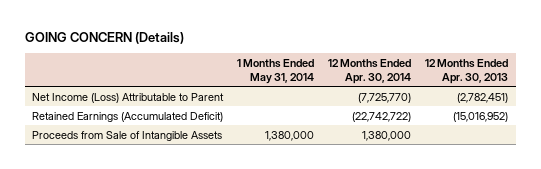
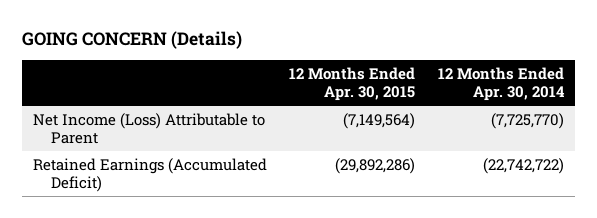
- | 1 Months Ended May 31, 2014 | 12 Months Ended Apr. 30, 2014 | 12 Months Ended Apr. 30, 2013
+ | 12 Months Ended Apr. 30, 2015 | 12 Months Ended Apr. 30, 2014
- Proceeds from Sale of Intangible Assets | 1,380,000 | 1,380,000 |

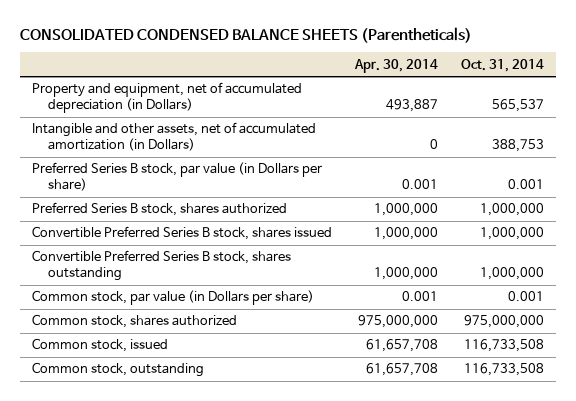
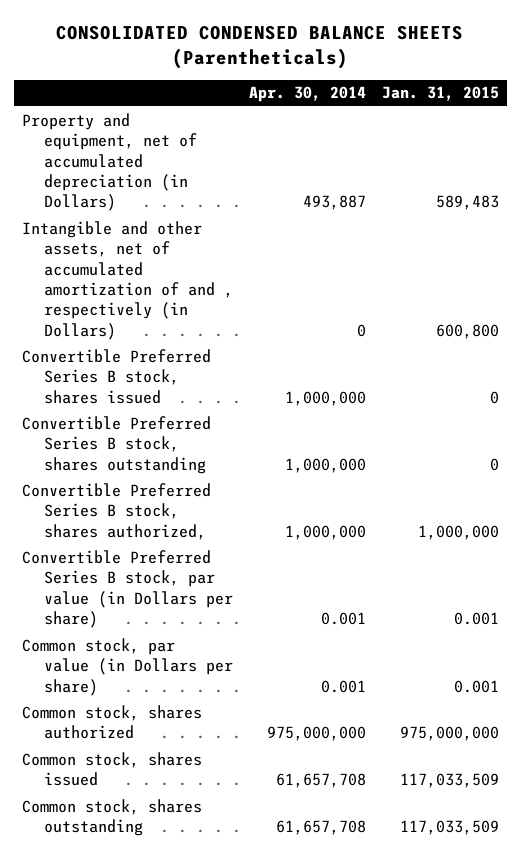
- | Apr. 30, 2014 | Oct. 31, 2014
+ | Apr. 30, 2014 | Jan. 31, 2015
- Intangible and other assets, net of accumulated amortization (in Dollars) | 0 | 388,753
- Preferred Series B stock, par value (in Dollars per share) | 0.001 | 0.001
- Preferred Series B stock, shares authorized | 1,000,000 | 1,000,000
+ Intangible and other assets, net of accumulated amortization of and , respectively (in Dollars) | 0 | 600,800
+ Convertible Preferred Series B stock, shares authorized, | 1,000,000 | 1,000,000
+ Convertible Preferred Series B stock, par value (in Dollars per share) | 0.001 | 0.001
- Common stock, issued | 61,657,708 | 116,733,508
- Common stock, outstanding | 61,657,708 | 116,733,508
+ Common stock, shares issued | 61,657,708 | 117,033,509
+ Common stock, shares outstanding | 61,657,708 | 117,033,509

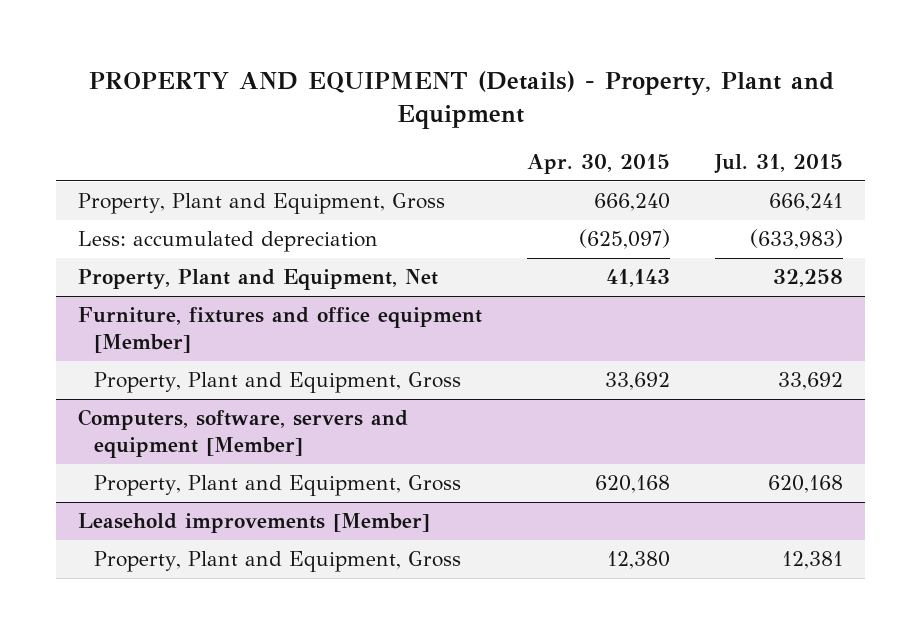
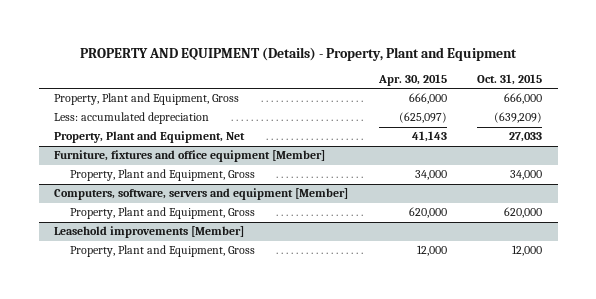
- | Apr. 30, 2015 | Jul. 31, 2015
+ | Apr. 30, 2015 | Oct. 31, 2015
- Property, Plant and Equipment, Gross | 666,240 | 666,241
+ Property, Plant and Equipment, Gross | 666,000 | 666,000
@ Furniture, fixtures and office equipment [Member]
- Property, Plant and Equipment, Gross | 33,692 | 33,692
+ Property, Plant and Equipment, Gross | 34,000 | 34,000
@ Computers, software, servers and equipment [Member]
- Property, Plant and Equipment, Gross | 620,168 | 620,168
+ Property, Plant and Equipment, Gross | 620,000 | 620,000
@ Leasehold improvements [Member]
- Property, Plant and Equipment, Gross | 12,380 | 12,381
+ Property, Plant and Equipment, Gross | 12,000 | 12,000

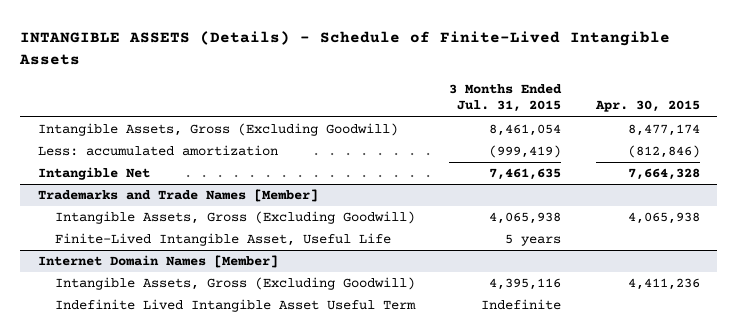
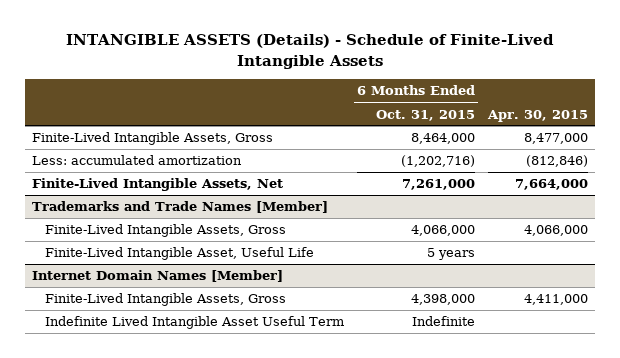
- | 3 Months Ended Jul. 31, 2015 | Apr. 30, 2015
+ | 6 Months Ended Oct. 31, 2015 | Apr. 30, 2015
- Intangible Assets, Gross (Excluding Goodwill) | 8,461,054 | 8,477,174
+ Finite-Lived Intangible Assets, Gross | 8,464,000 | 8,477,000
- Intangible Net | 7,461,635 | 7,664,328
+ Finite-Lived Intangible Assets, Net | 7,261,000 | 7,664,000
@ Trademarks and Trade Names [Member]
- Intangible Assets, Gross (Excluding Goodwill) | 4,065,938 | 4,065,938
+ Finite-Lived Intangible Assets, Gross | 4,066,000 | 4,066,000
@ Internet Domain Names [Member]
- Intangible Assets, Gross (Excluding Goodwill) | 4,395,116 | 4,411,236
+ Finite-Lived Intangible Assets, Gross | 4,398,000 | 4,411,000

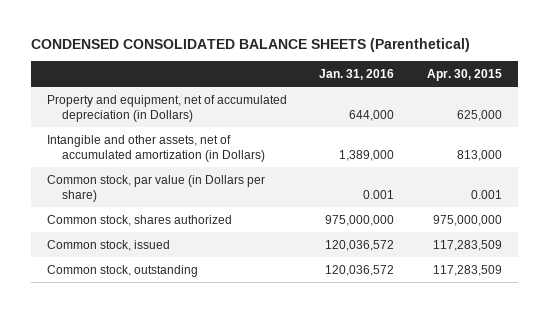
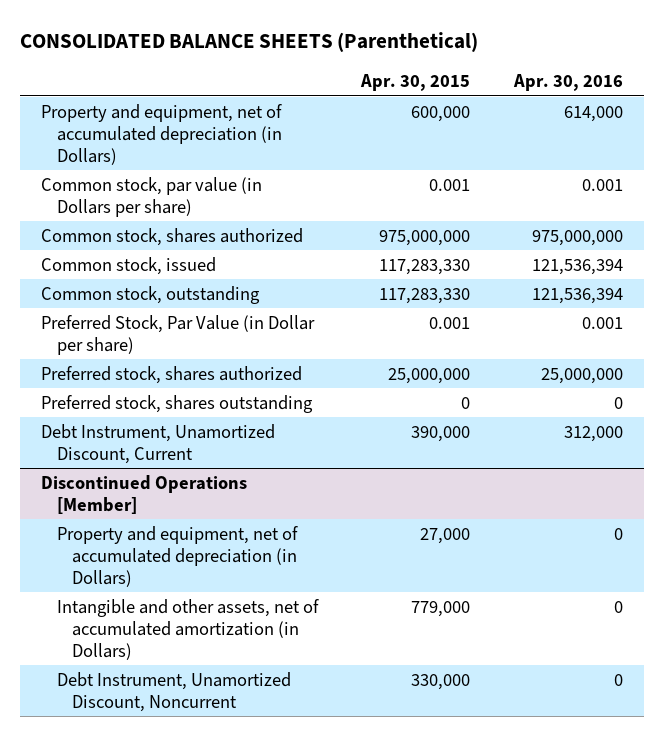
- CONDENSED CONSOLIDATED BALANCE SHEETS (Parenthetical)
+ CONSOLIDATED BALANCE SHEETS (Parenthetical)
- | Jan. 31, 2016 | Apr. 30, 2015
+ | Apr. 30, 2015 | Apr. 30, 2016
- Property and equipment, net of accumulated depreciation (in Dollars) | 644,000 | 625,000
- Intangible and other assets, net of accumulated amortization (in Dollars) | 1,389,000 | 813,000
+ Property and equipment, net of accumulated depreciation (in Dollars) | 600,000 | 614,000
- Common stock, issued | 120,036,572 | 117,283,509
- Common stock, outstanding | 120,036,572 | 117,283,509
+ Common stock, issued | 117,283,330 | 121,536,394
+ Common stock, outstanding | 117,283,330 | 121,536,394
+ Preferred Stock, Par Value (in Dollar per share) | 0.001 | 0.001
+ Preferred stock, shares authorized | 25,000,000 | 25,000,000
+ Preferred stock, shares outstanding | 0 | 0
+ Debt Instrument, Unamortized Discount, Current | 390,000 | 312,000
+ Discontinued Operations [Member]
+ Property and equipment, net of accumulated depreciation (in Dollars) | 27,000 | 0
+ Intangible and other assets, net of accumulated amortization (in Dollars) | 779,000 | 0
+ Debt Instrument, Unamortized Discount, Noncurrent | 330,000 | 0

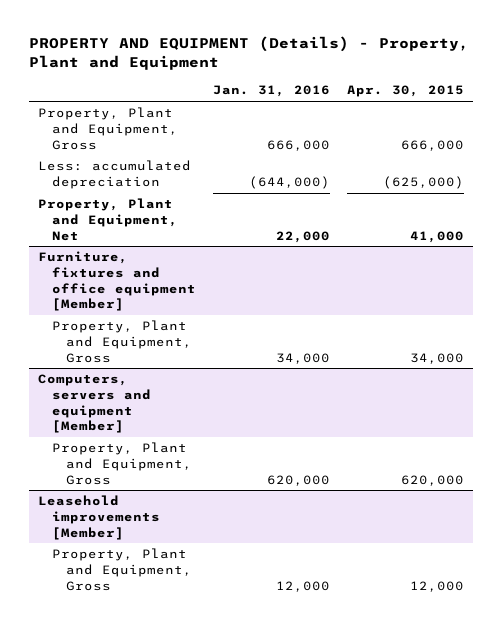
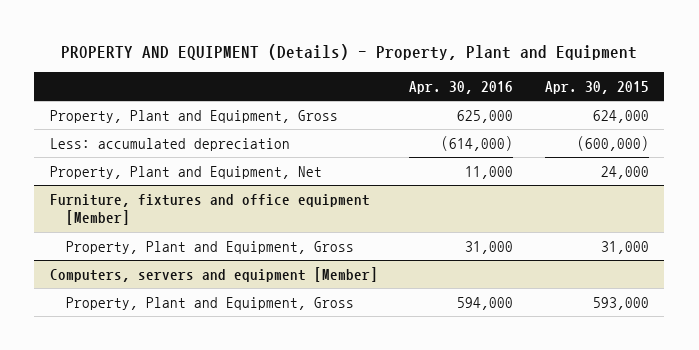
- | Jan. 31, 2016 | Apr. 30, 2015
+ | Apr. 30, 2016 | Apr. 30, 2015
- Property, Plant and Equipment, Gross | 666,000 | 666,000
- Less: accumulated depreciation | (644,000) | (625,000)
- Property, Plant and Equipment, Net | 22,000 | 41,000
+ Property, Plant and Equipment, Gross | 625,000 | 624,000
+ Less: accumulated depreciation | (614,000) | (600,000)
+ Property, Plant and Equipment, Net | 11,000 | 24,000
@ Furniture, fixtures and office equipment [Member]
- Property, Plant and Equipment, Gross | 34,000 | 34,000
+ Property, Plant and Equipment, Gross | 31,000 | 31,000
@ Computers, servers and equipment [Member]
- Property, Plant and Equipment, Gross | 620,000 | 620,000
- Leasehold improvements [Member]
- Property, Plant and Equipment, Gross | 12,000 | 12,000
@ Computers, servers and equipment [Member]
+ Property, Plant and Equipment, Gross | 594,000 | 593,000

